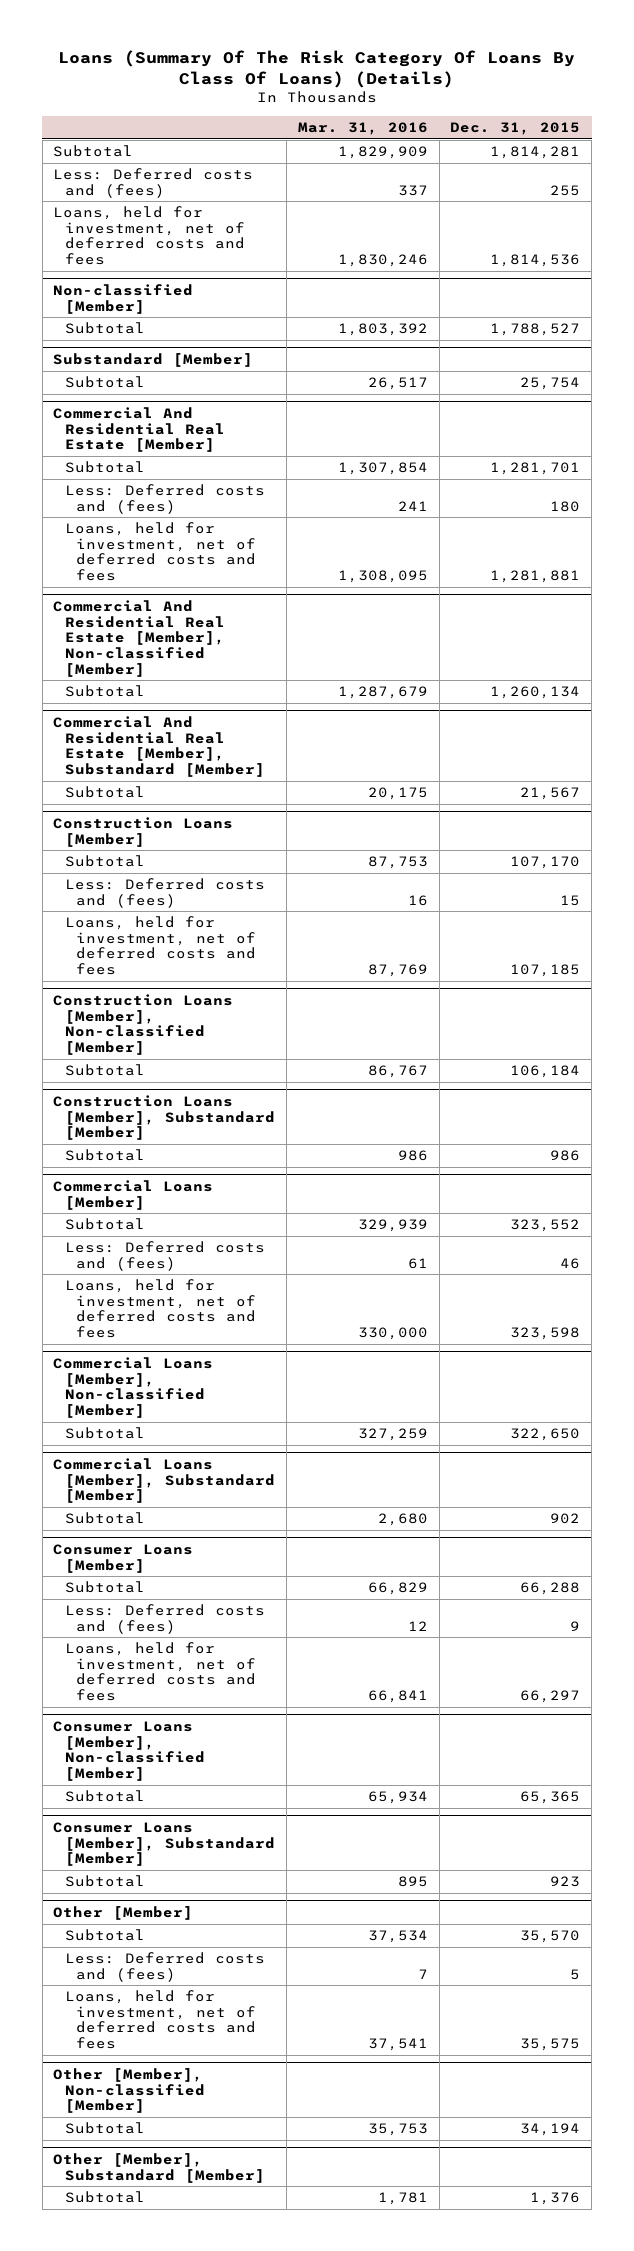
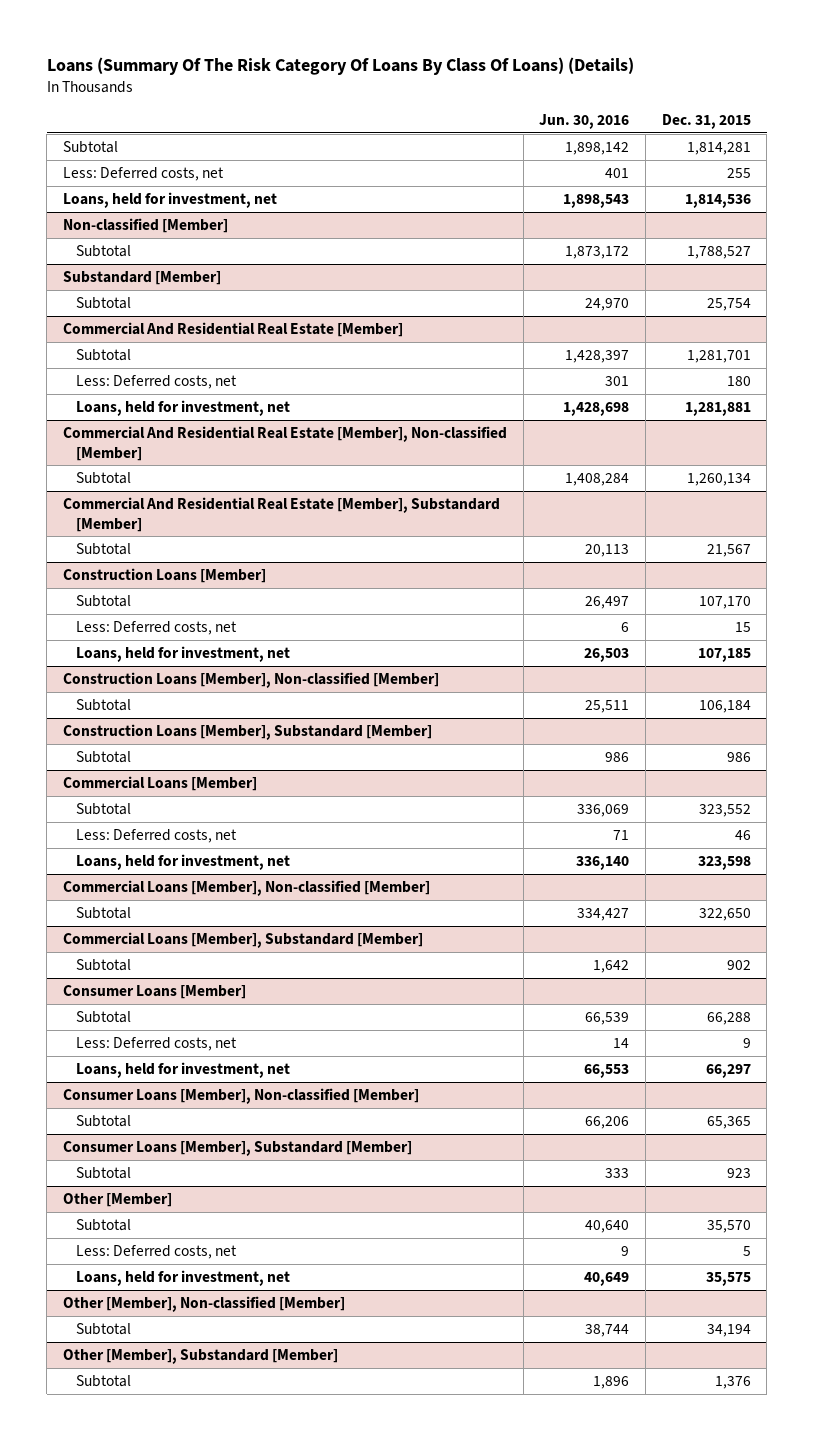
- | Mar. 31, 2016 | Dec. 31, 2015
+ | Jun. 30, 2016 | Dec. 31, 2015
- Less: Deferred costs and (fees) | 337 | 255
- Loans, held for investment, net of deferred costs and fees | 1,830,246 | 1,814,536
+ Less: Deferred costs, net | 401 | 255
+ Loans, held for investment, net | 1,898,543 | 1,814,536
@ Commercial And Residential Real Estate [Member]
- Less: Deferred costs and (fees) | 241 | 180
- Loans, held for investment, net of deferred costs and fees | 1,308,095 | 1,281,881
+ Less: Deferred costs, net | 301 | 180
+ Loans, held for investment, net | 1,428,698 | 1,281,881
@ Construction Loans [Member]
- Less: Deferred costs and (fees) | 16 | 15
- Loans, held for investment, net of deferred costs and fees | 87,769 | 107,185
+ Less: Deferred costs, net | 6 | 15
+ Loans, held for investment, net | 26,503 | 107,185
@ Commercial Loans [Member]
- Less: Deferred costs and (fees) | 61 | 46
- Loans, held for investment, net of deferred costs and fees | 330,000 | 323,598
+ Less: Deferred costs, net | 71 | 46
+ Loans, held for investment, net | 336,140 | 323,598
@ Consumer Loans [Member]
- Less: Deferred costs and (fees) | 12 | 9
- Loans, held for investment, net of deferred costs and fees | 66,841 | 66,297
+ Less: Deferred costs, net | 14 | 9
+ Loans, held for investment, net | 66,553 | 66,297
@ Other [Member]
- Less: Deferred costs and (fees) | 7 | 5
- Loans, held for investment, net of deferred costs and fees | 37,541 | 35,575
+ Less: Deferred costs, net | 9 | 5
+ Loans, held for investment, net | 40,649 | 35,575

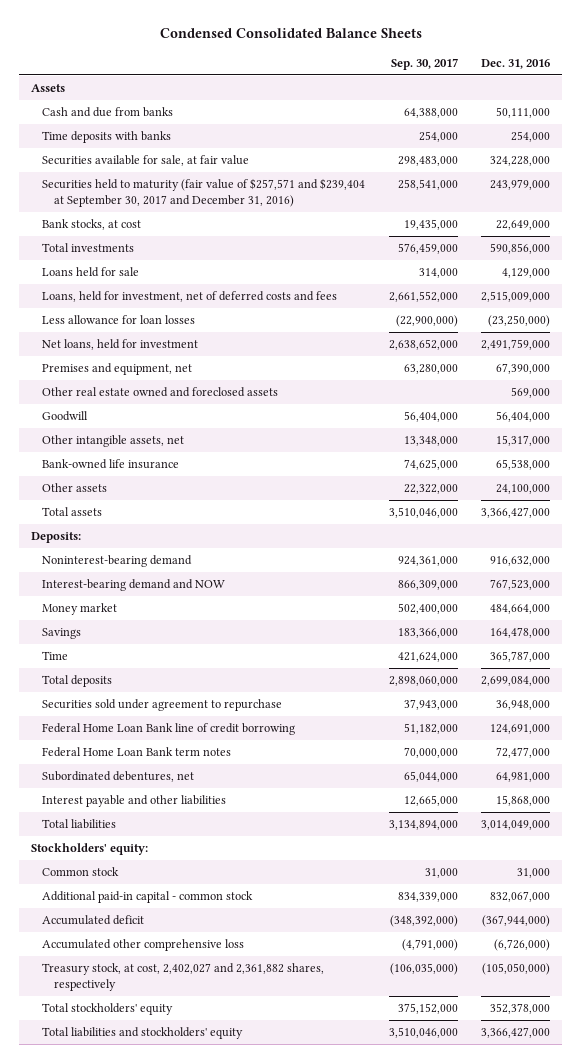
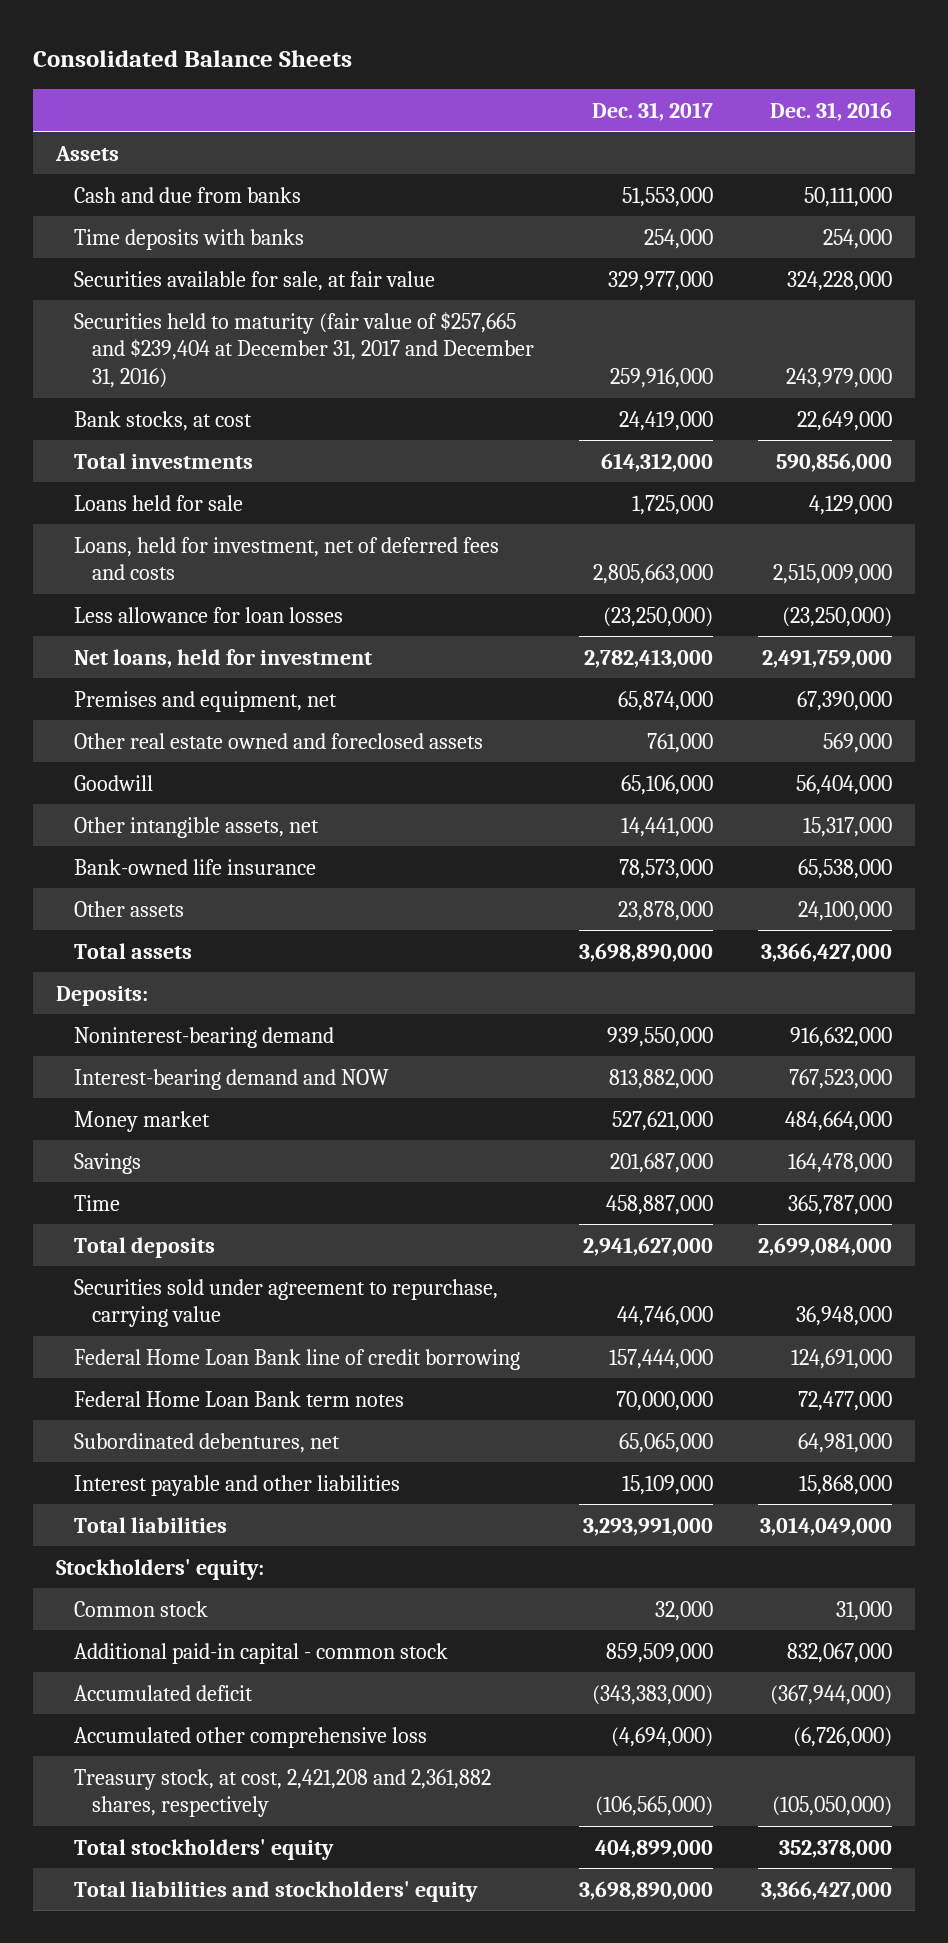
- Condensed Consolidated Balance Sheets
+ Consolidated Balance Sheets
- | Sep. 30, 2017 | Dec. 31, 2016
+ | Dec. 31, 2017 | Dec. 31, 2016
- Securities held to maturity (fair value of $257,571 and $239,404 at September 30, 2017 and December 31, 2016) | 258,541,000 | 243,979,000
+ Securities held to maturity (fair value of $257,665 and $239,404 at December 31, 2017 and December 31, 2016) | 259,916,000 | 243,979,000
- Loans, held for investment, net of deferred costs and fees | 2,661,552,000 | 2,515,009,000
+ Loans, held for investment, net of deferred fees and costs | 2,805,663,000 | 2,515,009,000
- Securities sold under agreement to repurchase | 37,943,000 | 36,948,000
+ Securities sold under agreement to repurchase, carrying value | 44,746,000 | 36,948,000
- Treasury stock, at cost, 2,402,027 and 2,361,882 shares, respectively | (106,035,000) | (105,050,000)
+ Treasury stock, at cost, 2,421,208 and 2,361,882 shares, respectively | (106,565,000) | (105,050,000)

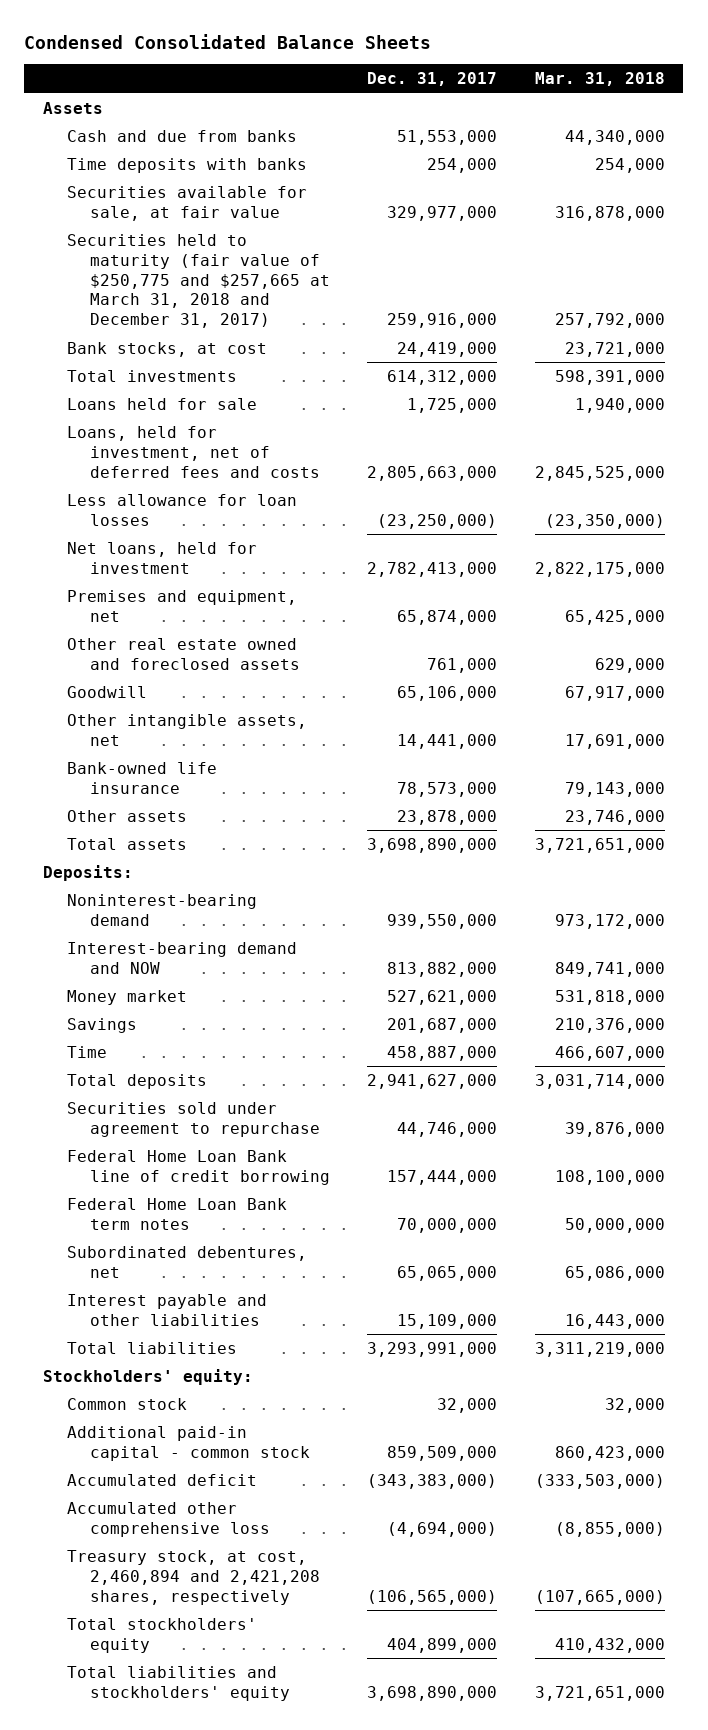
- Consolidated Balance Sheets
+ Condensed Consolidated Balance Sheets
- | Dec. 31, 2017 | Dec. 31, 2016
+ | Dec. 31, 2017 | Mar. 31, 2018
- Securities held to maturity (fair value of $257,665 and $239,404 at December 31, 2017 and December 31, 2016) | 259,916,000 | 243,979,000
+ Securities held to maturity (fair value of $250,775 and $257,665 at March 31, 2018 and December 31, 2017) | 259,916,000 | 257,792,000
- Securities sold under agreement to repurchase, carrying value | 44,746,000 | 36,948,000
+ Securities sold under agreement to repurchase | 44,746,000 | 39,876,000
- Treasury stock, at cost, 2,421,208 and 2,361,882 shares, respectively | (106,565,000) | (105,050,000)
+ Treasury stock, at cost, 2,460,894 and 2,421,208 shares, respectively | (106,565,000) | (107,665,000)

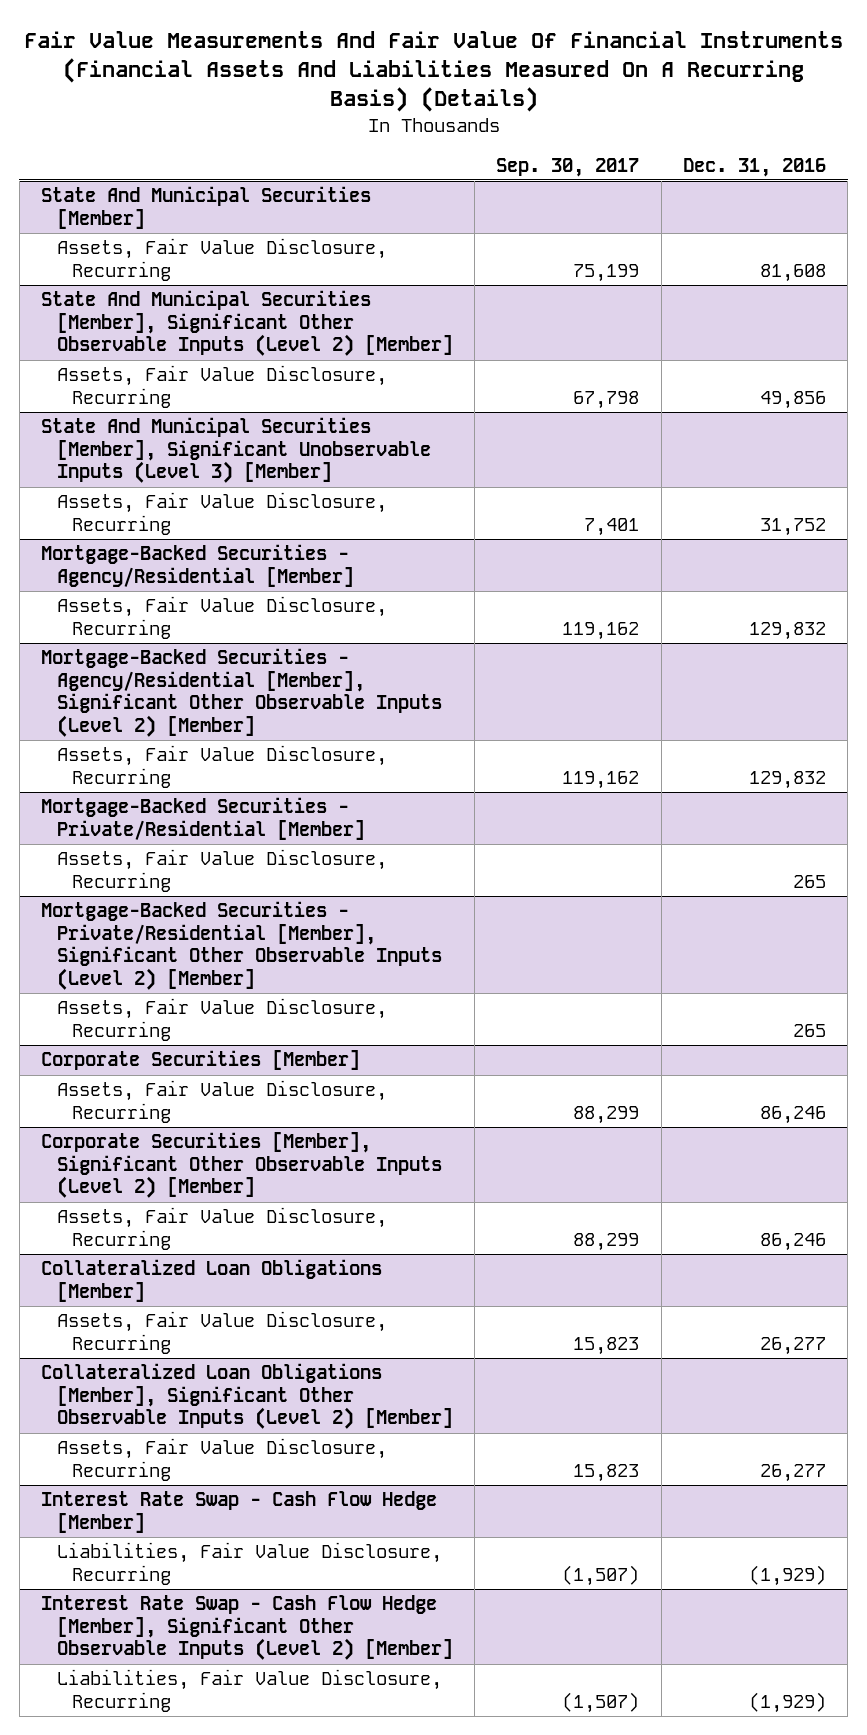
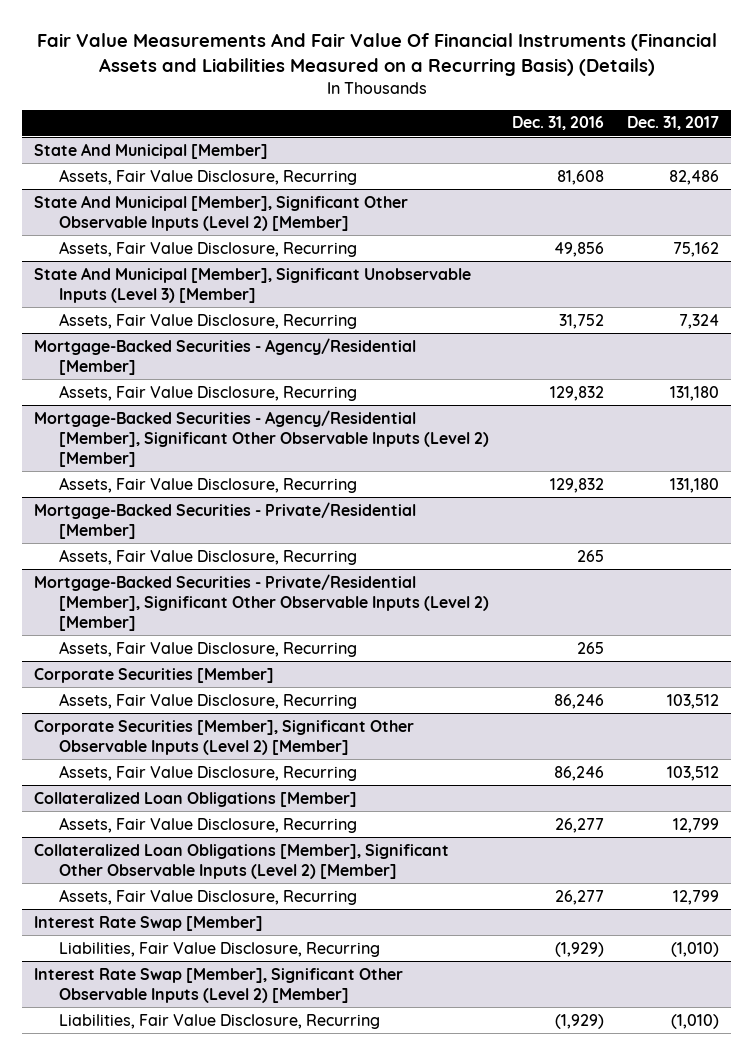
- Fair Value Measurements And Fair Value Of Financial Instruments (Financial Assets And Liabilities Measured On A Recurring Basis) (Details)
+ Fair Value Measurements And Fair Value Of Financial Instruments (Financial Assets and Liabilities Measured on a Recurring Basis) (Details)
- | Sep. 30, 2017 | Dec. 31, 2016
+ | Dec. 31, 2016 | Dec. 31, 2017
- State And Municipal Securities [Member]
+ State And Municipal [Member]
- State And Municipal Securities [Member], Significant Other Observable Inputs (Level 2) [Member]
+ State And Municipal [Member], Significant Other Observable Inputs (Level 2) [Member]
- State And Municipal Securities [Member], Significant Unobservable Inputs (Level 3) [Member]
+ State And Municipal [Member], Significant Unobservable Inputs (Level 3) [Member]
- Interest Rate Swap - Cash Flow Hedge [Member]
+ Interest Rate Swap [Member]
- Interest Rate Swap - Cash Flow Hedge [Member], Significant Other Observable Inputs (Level 2) [Member]
+ Interest Rate Swap [Member], Significant Other Observable Inputs (Level 2) [Member]

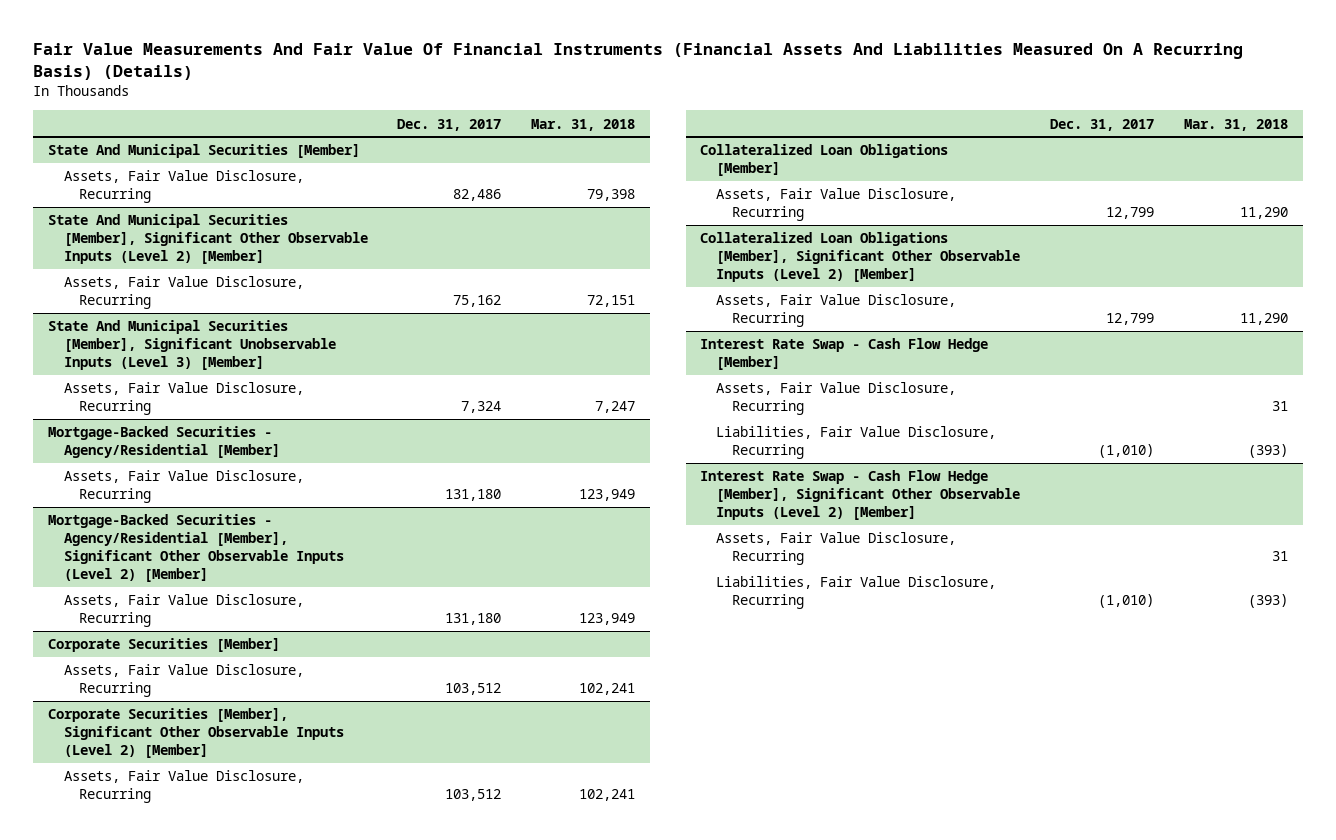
- Fair Value Measurements And Fair Value Of Financial Instruments (Financial Assets and Liabilities Measured on a Recurring Basis) (Details)
+ Fair Value Measurements And Fair Value Of Financial Instruments (Financial Assets And Liabilities Measured On A Recurring Basis) (Details)
- | Dec. 31, 2016 | Dec. 31, 2017
+ | Dec. 31, 2017 | Mar. 31, 2018
- State And Municipal [Member]
+ State And Municipal Securities [Member]
- State And Municipal [Member], Significant Other Observable Inputs (Level 2) [Member]
+ State And Municipal Securities [Member], Significant Other Observable Inputs (Level 2) [Member]
- State And Municipal [Member], Significant Unobservable Inputs (Level 3) [Member]
+ State And Municipal Securities [Member], Significant Unobservable Inputs (Level 3) [Member]
- Mortgage-Backed Securities - Private/Residential [Member]
- Assets, Fair Value Disclosure, Recurring | 265 |
- Mortgage-Backed Securities - Private/Residential [Member], Significant Other Observable Inputs (Level 2) [Member]
- Assets, Fair Value Disclosure, Recurring | 265 |
- Interest Rate Swap [Member]
+ Interest Rate Swap - Cash Flow Hedge [Member]
+ Assets, Fair Value Disclosure, Recurring | | 31
- Interest Rate Swap [Member], Significant Other Observable Inputs (Level 2) [Member]
+ Interest Rate Swap - Cash Flow Hedge [Member], Significant Other Observable Inputs (Level 2) [Member]
+ Assets, Fair Value Disclosure, Recurring | | 31

